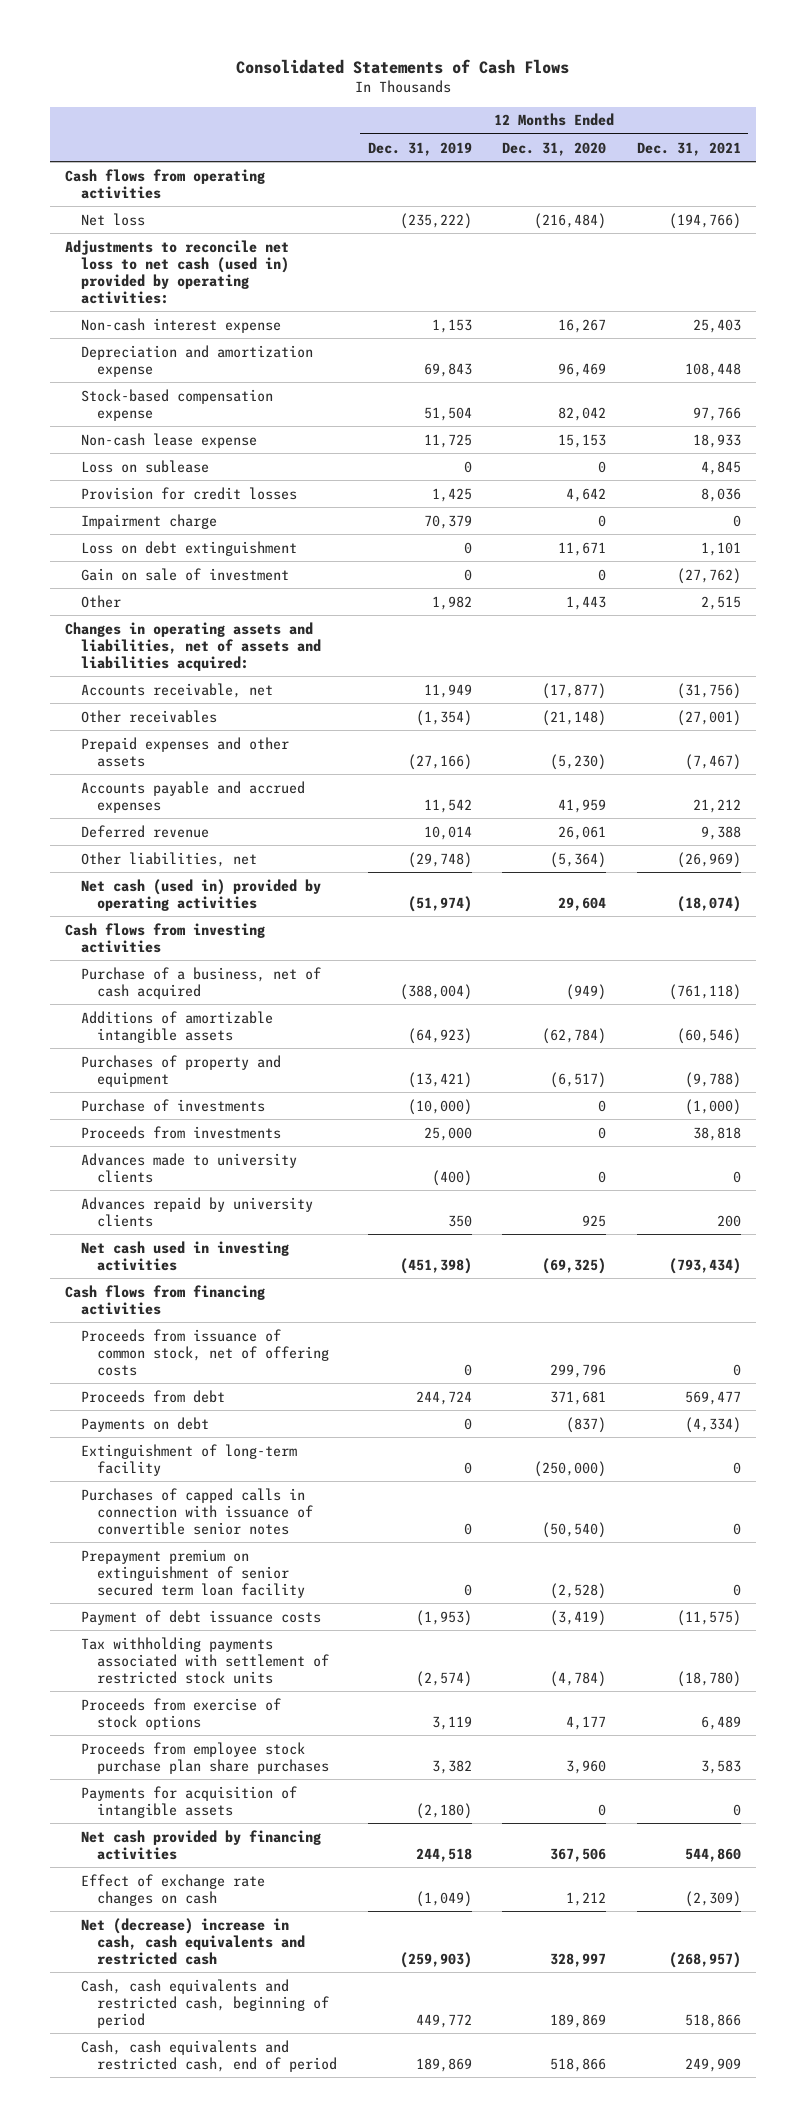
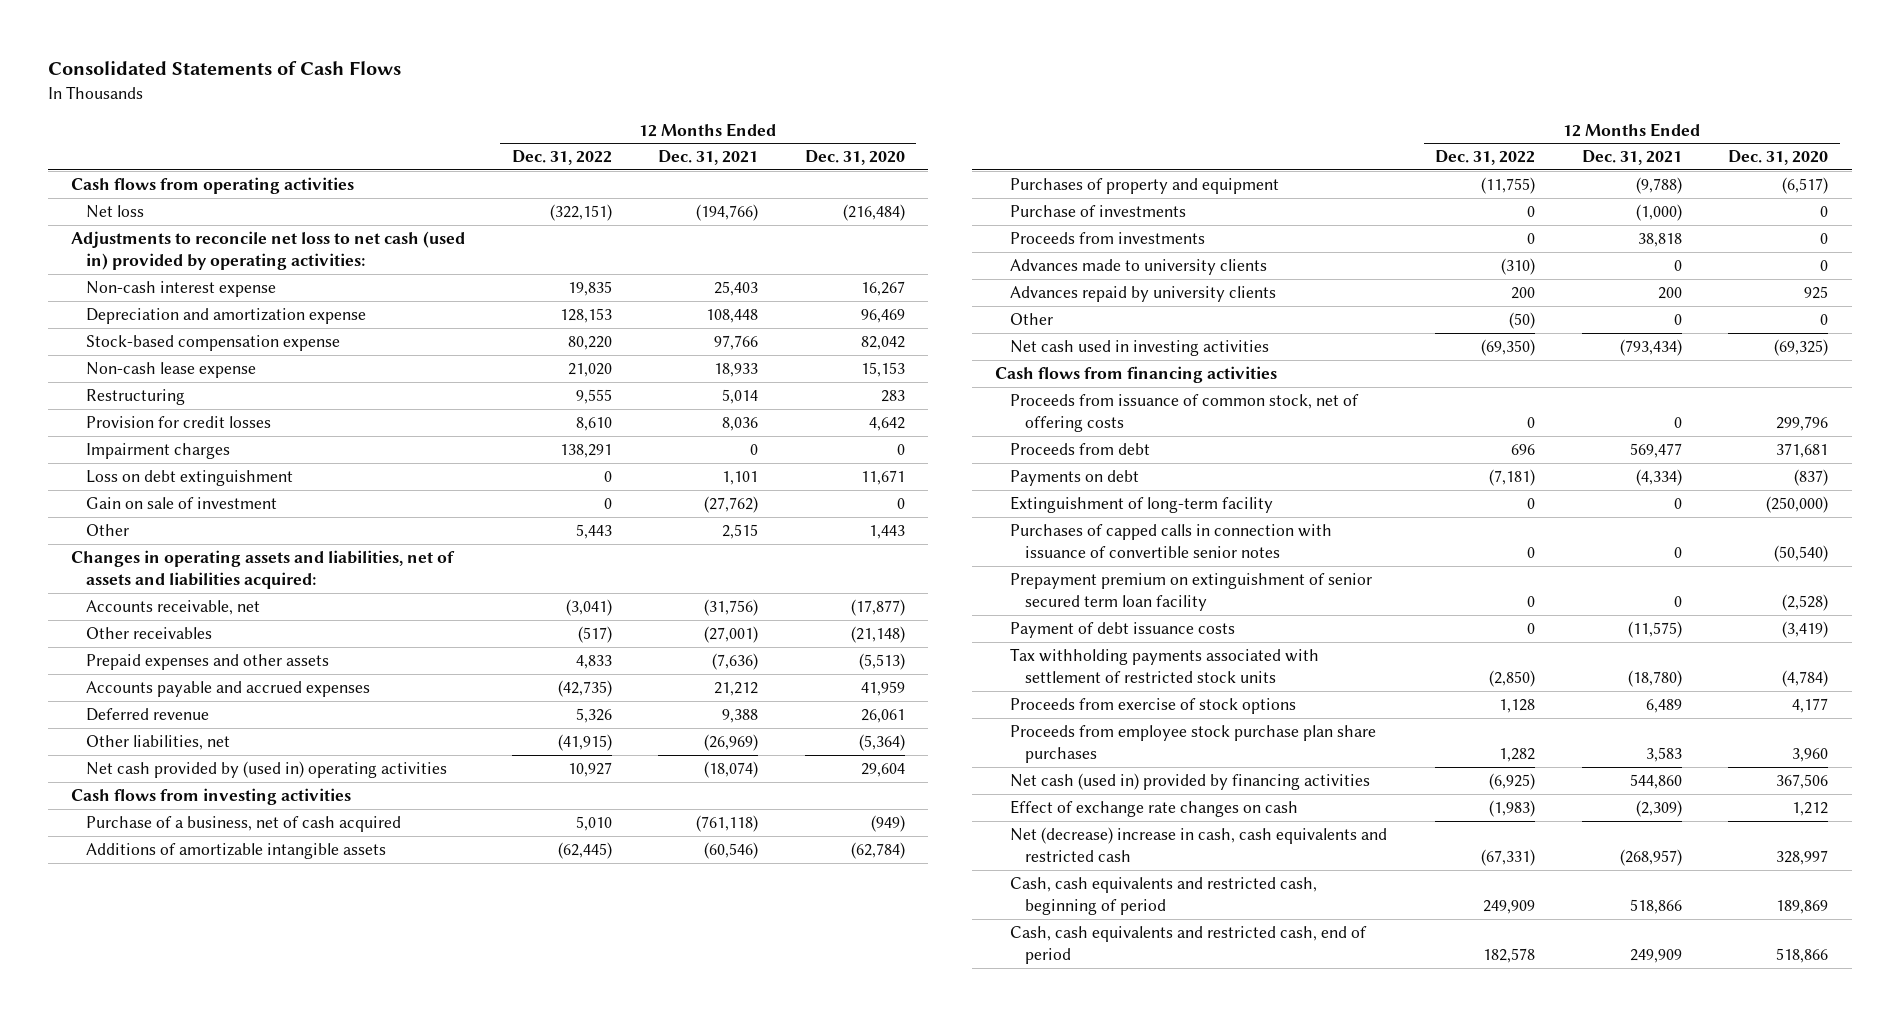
- | 12 Months Ended Dec. 31, 2019 | 12 Months Ended Dec. 31, 2020 | 12 Months Ended Dec. 31, 2021
+ | 12 Months Ended Dec. 31, 2022 | 12 Months Ended Dec. 31, 2021 | 12 Months Ended Dec. 31, 2020
- Loss on sublease | 0 | 0 | 4,845
+ Restructuring | 9,555 | 5,014 | 283
- Impairment charge | 70,379 | 0 | 0
+ Impairment charges | 138,291 | 0 | 0
- Prepaid expenses and other assets | (27,166) | (5,230) | (7,467)
+ Prepaid expenses and other assets | 4,833 | (7,636) | (5,513)
- Net cash (used in) provided by operating activities | (51,974) | 29,604 | (18,074)
+ Net cash provided by (used in) operating activities | 10,927 | (18,074) | 29,604
+ Other | (50) | 0 | 0
- Payments for acquisition of intangible assets | (2,180) | 0 | 0
- Net cash provided by financing activities | 244,518 | 367,506 | 544,860
+ Net cash (used in) provided by financing activities | (6,925) | 544,860 | 367,506

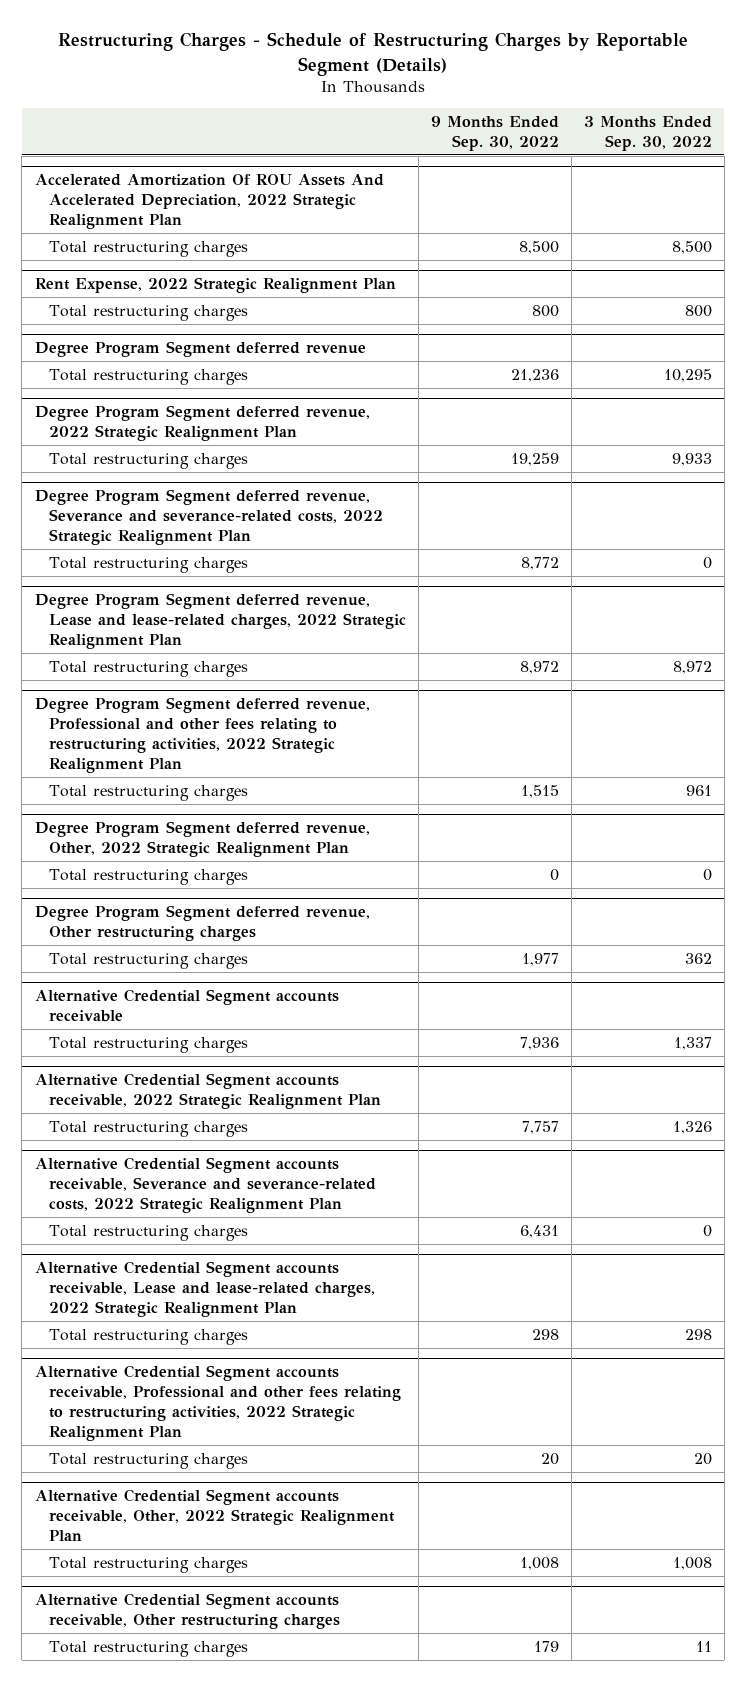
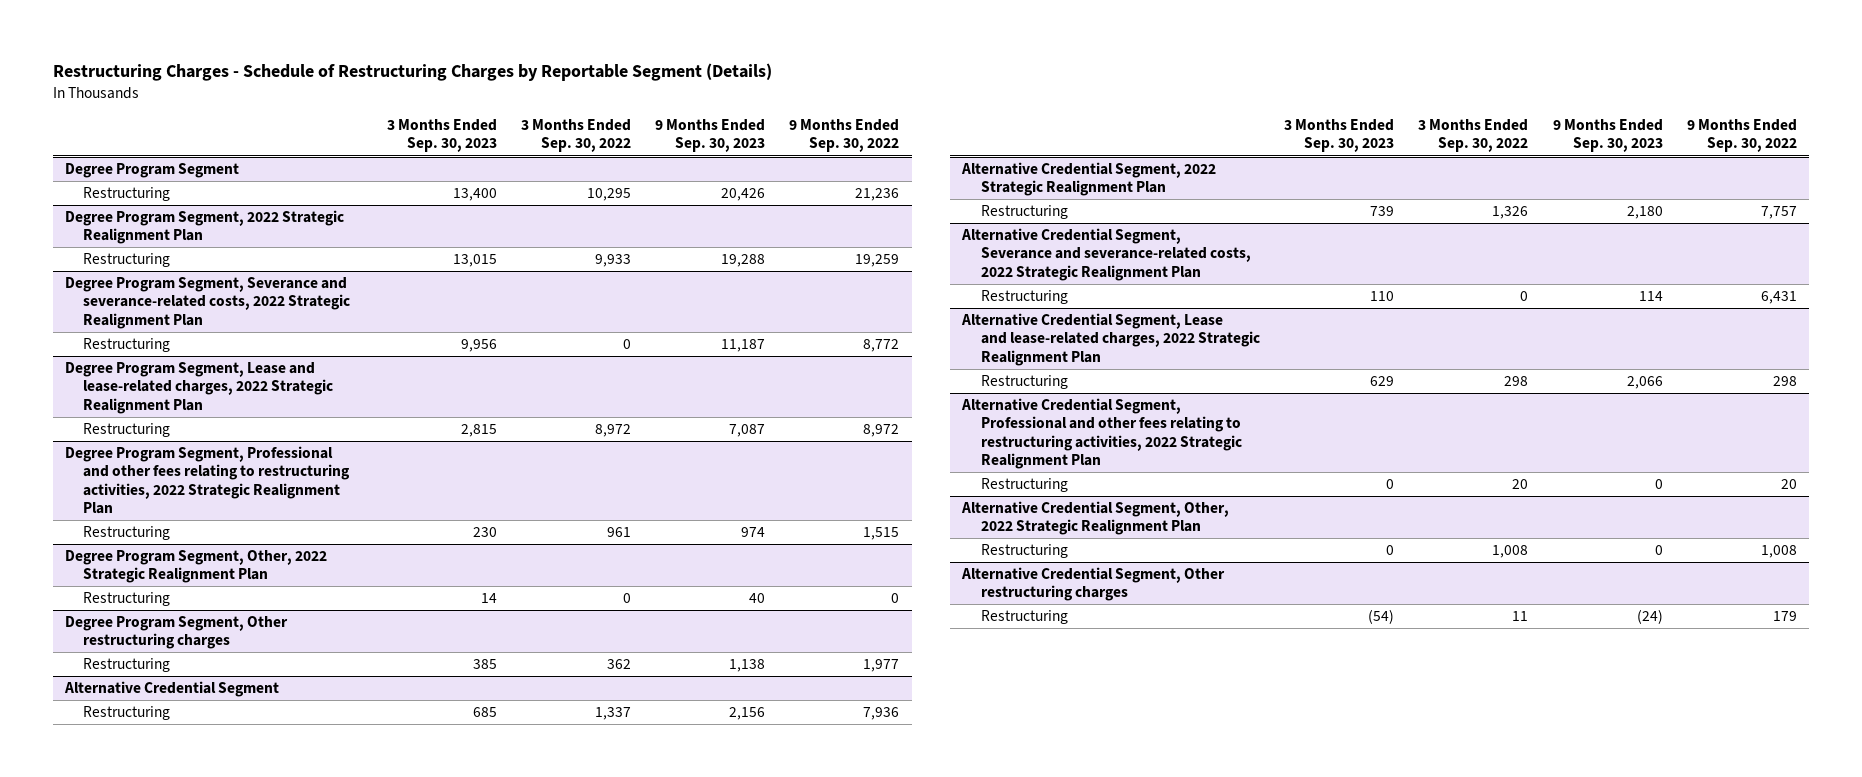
- | 9 Months Ended Sep. 30, 2022 | 3 Months Ended Sep. 30, 2022
+ | 3 Months Ended Sep. 30, 2023 | 3 Months Ended Sep. 30, 2022 | 9 Months Ended Sep. 30, 2023 | 9 Months Ended Sep. 30, 2022
- Accelerated Amortization Of ROU Assets And Accelerated Depreciation, 2022 Strategic Realignment Plan
- Total restructuring charges | 8,500 | 8,500
- Rent Expense, 2022 Strategic Realignment Plan
- Total restructuring charges | 800 | 800
- Degree Program Segment deferred revenue
- Total restructuring charges | 21,236 | 10,295
- Degree Program Segment deferred revenue, 2022 Strategic Realignment Plan
- Total restructuring charges | 19,259 | 9,933
- Degree Program Segment deferred revenue, Severance and severance-related costs, 2022 Strategic Realignment Plan
- Total restructuring charges | 8,772 | 0
- Degree Program Segment deferred revenue, Lease and lease-related charges, 2022 Strategic Realignment Plan
- Total restructuring charges | 8,972 | 8,972
- Degree Program Segment deferred revenue, Professional and other fees relating to restructuring activities, 2022 Strategic Realignment Plan
- Total restructuring charges | 1,515 | 961
- Degree Program Segment deferred revenue, Other, 2022 Strategic Realignment Plan
- Total restructuring charges | 0 | 0
- Degree Program Segment deferred revenue, Other restructuring charges
- Total restructuring charges | 1,977 | 362
- Alternative Credential Segment accounts receivable
- Total restructuring charges | 7,936 | 1,337
- Alternative Credential Segment accounts receivable, 2022 Strategic Realignment Plan
- Total restructuring charges | 7,757 | 1,326
- Alternative Credential Segment accounts receivable, Severance and severance-related costs, 2022 Strategic Realignment Plan
- Total restructuring charges | 6,431 | 0
- Alternative Credential Segment accounts receivable, Lease and lease-related charges, 2022 Strategic Realignment Plan
- Total restructuring charges | 298 | 298
- Alternative Credential Segment accounts receivable, Professional and other fees relating to restructuring activities, 2022 Strategic Realignment Plan
- Total restructuring charges | 20 | 20
- Alternative Credential Segment accounts receivable, Other, 2022 Strategic Realignment Plan
- Total restructuring charges | 1,008 | 1,008
- Alternative Credential Segment accounts receivable, Other restructuring charges
- Total restructuring charges | 179 | 11
+ Degree Program Segment
+ Restructuring | 13,400 | 10,295 | 20,426 | 21,236
+ Degree Program Segment, 2022 Strategic Realignment Plan
+ Restructuring | 13,015 | 9,933 | 19,288 | 19,259
+ Degree Program Segment, Severance and severance-related costs, 2022 Strategic Realignment Plan
+ Restructuring | 9,956 | 0 | 11,187 | 8,772
+ Degree Program Segment, Lease and lease-related charges, 2022 Strategic Realignment Plan
+ Restructuring | 2,815 | 8,972 | 7,087 | 8,972
+ Degree Program Segment, Professional and other fees relating to restructuring activities, 2022 Strategic Realignment Plan
+ Restructuring | 230 | 961 | 974 | 1,515
+ Degree Program Segment, Other, 2022 Strategic Realignment Plan
+ Restructuring | 14 | 0 | 40 | 0
+ Degree Program Segment, Other restructuring charges
+ Restructuring | 385 | 362 | 1,138 | 1,977
+ Alternative Credential Segment
+ Restructuring | 685 | 1,337 | 2,156 | 7,936
+ Alternative Credential Segment, 2022 Strategic Realignment Plan
+ Restructuring | 739 | 1,326 | 2,180 | 7,757
+ Alternative Credential Segment, Severance and severance-related costs, 2022 Strategic Realignment Plan
+ Restructuring | 110 | 0 | 114 | 6,431
+ Alternative Credential Segment, Lease and lease-related charges, 2022 Strategic Realignment Plan
+ Restructuring | 629 | 298 | 2,066 | 298
+ Alternative Credential Segment, Professional and other fees relating to restructuring activities, 2022 Strategic Realignment Plan
+ Restructuring | 0 | 20 | 0 | 20
+ Alternative Credential Segment, Other, 2022 Strategic Realignment Plan
+ Restructuring | 0 | 1,008 | 0 | 1,008
+ Alternative Credential Segment, Other restructuring charges
+ Restructuring | (54) | 11 | (24) | 179

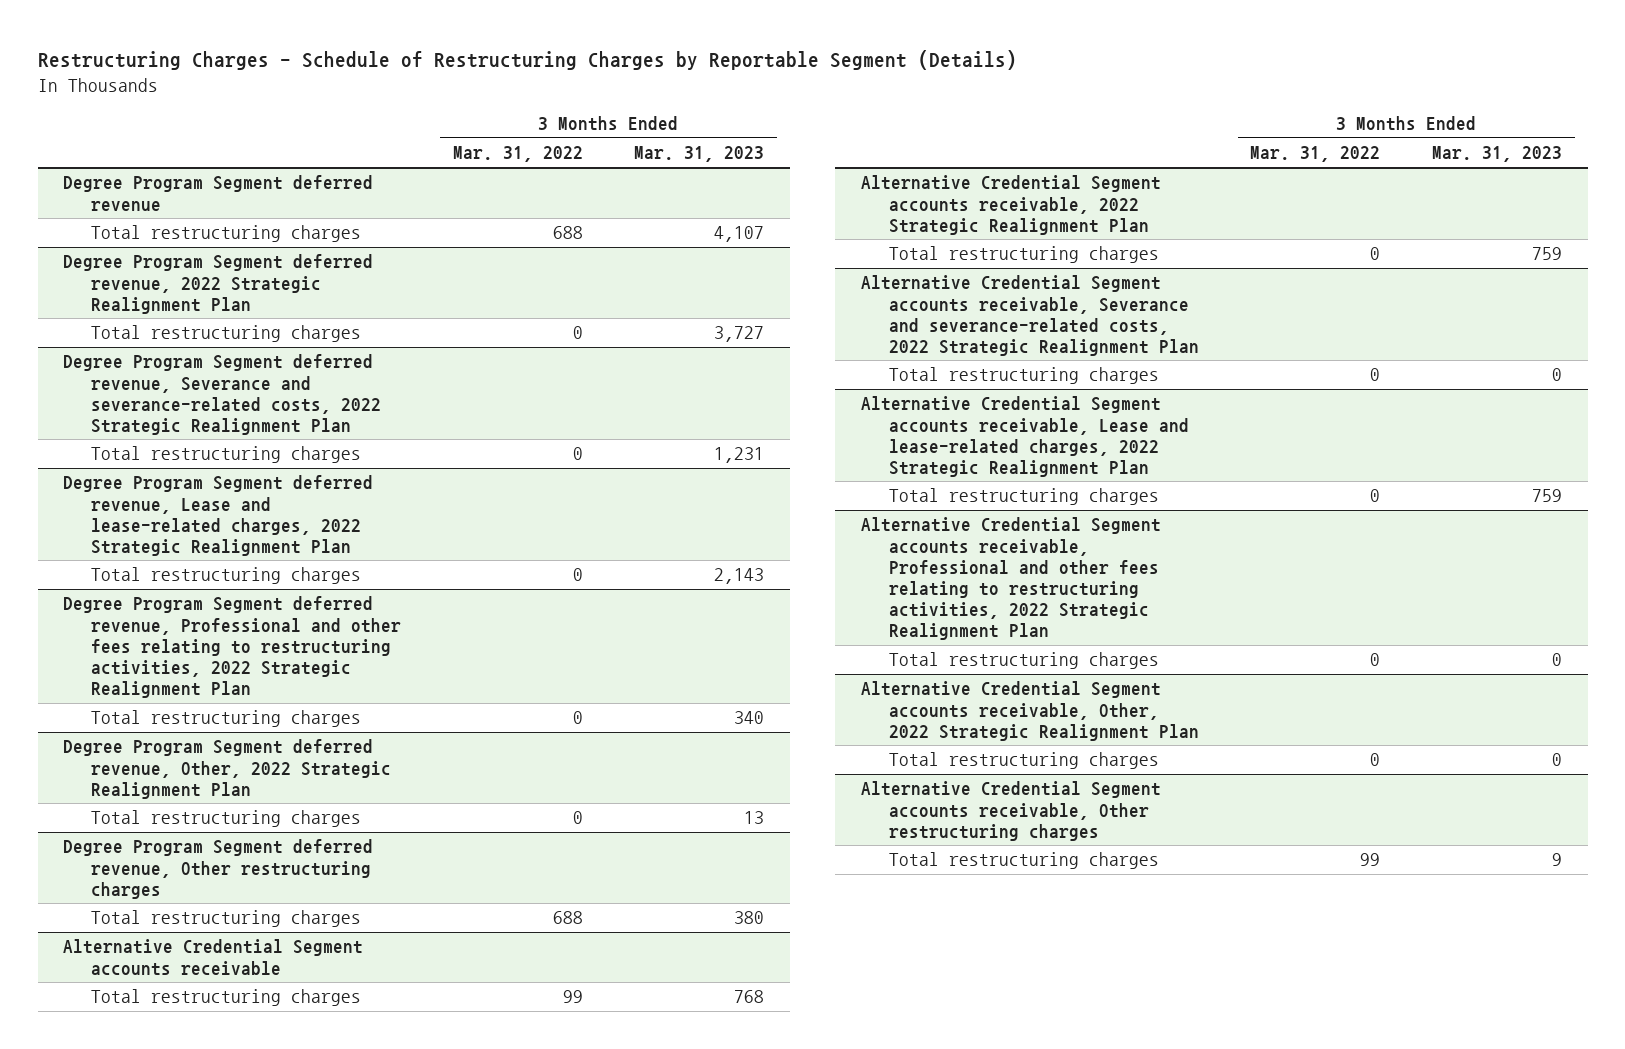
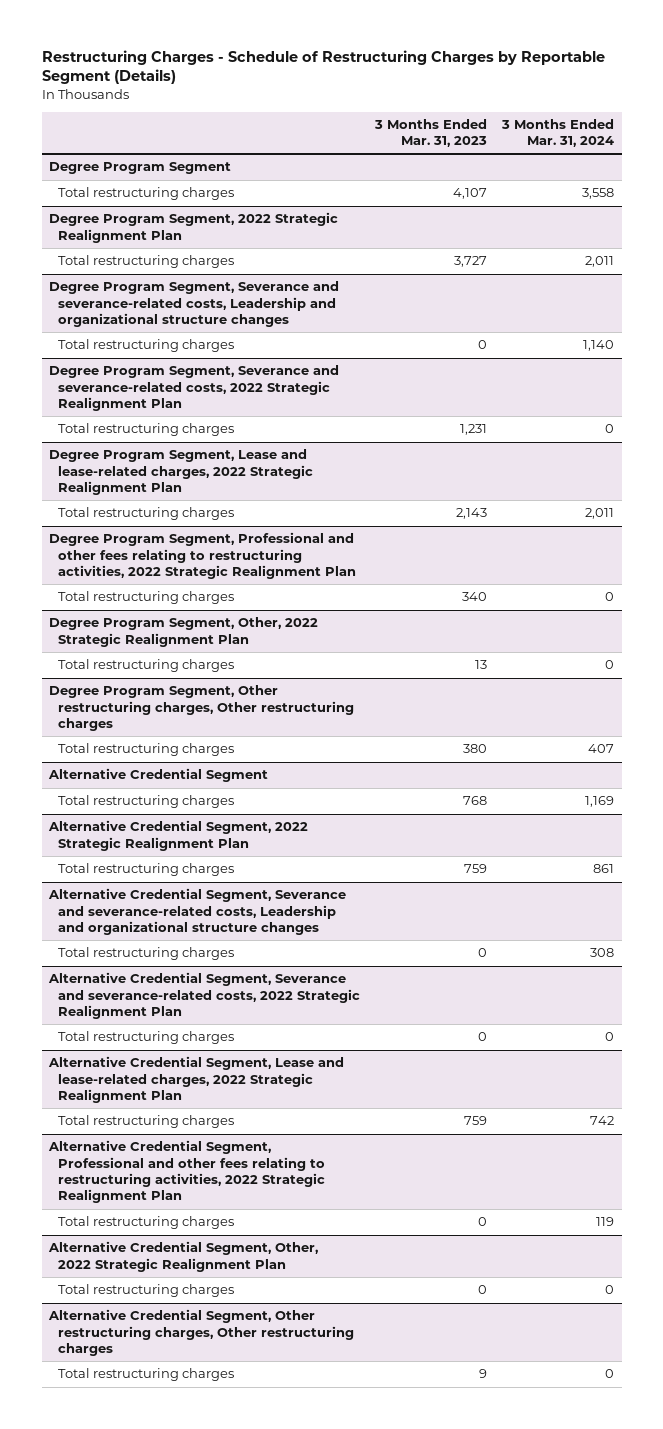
- | 3 Months Ended Mar. 31, 2022 | 3 Months Ended Mar. 31, 2023
+ | 3 Months Ended Mar. 31, 2023 | 3 Months Ended Mar. 31, 2024
- Degree Program Segment deferred revenue
+ Degree Program Segment
- Degree Program Segment deferred revenue, 2022 Strategic Realignment Plan
+ Degree Program Segment, 2022 Strategic Realignment Plan
- Degree Program Segment deferred revenue, Severance and severance-related costs, 2022 Strategic Realignment Plan
+ Degree Program Segment, Severance and severance-related costs, Leadership and organizational structure changes
+ Total restructuring charges | 0 | 1,140
+ Degree Program Segment, Severance and severance-related costs, 2022 Strategic Realignment Plan
- Degree Program Segment deferred revenue, Lease and lease-related charges, 2022 Strategic Realignment Plan
+ Degree Program Segment, Lease and lease-related charges, 2022 Strategic Realignment Plan
- Degree Program Segment deferred revenue, Professional and other fees relating to restructuring activities, 2022 Strategic Realignment Plan
+ Degree Program Segment, Professional and other fees relating to restructuring activities, 2022 Strategic Realignment Plan
- Degree Program Segment deferred revenue, Other, 2022 Strategic Realignment Plan
+ Degree Program Segment, Other, 2022 Strategic Realignment Plan
- Degree Program Segment deferred revenue, Other restructuring charges
+ Degree Program Segment, Other restructuring charges, Other restructuring charges
- Alternative Credential Segment accounts receivable
+ Alternative Credential Segment
- Alternative Credential Segment accounts receivable, 2022 Strategic Realignment Plan
+ Alternative Credential Segment, 2022 Strategic Realignment Plan
- Alternative Credential Segment accounts receivable, Severance and severance-related costs, 2022 Strategic Realignment Plan
+ Alternative Credential Segment, Severance and severance-related costs, Leadership and organizational structure changes
- Alternative Credential Segment accounts receivable, Lease and lease-related charges, 2022 Strategic Realignment Plan
+ Alternative Credential Segment, Severance and severance-related costs, 2022 Strategic Realignment Plan
+ Total restructuring charges | 0 | 0
+ Alternative Credential Segment, Lease and lease-related charges, 2022 Strategic Realignment Plan
- Alternative Credential Segment accounts receivable, Professional and other fees relating to restructuring activities, 2022 Strategic Realignment Plan
+ Alternative Credential Segment, Professional and other fees relating to restructuring activities, 2022 Strategic Realignment Plan
- Alternative Credential Segment accounts receivable, Other, 2022 Strategic Realignment Plan
+ Alternative Credential Segment, Other, 2022 Strategic Realignment Plan
- Alternative Credential Segment accounts receivable, Other restructuring charges
+ Alternative Credential Segment, Other restructuring charges, Other restructuring charges

